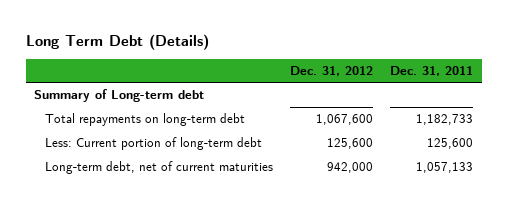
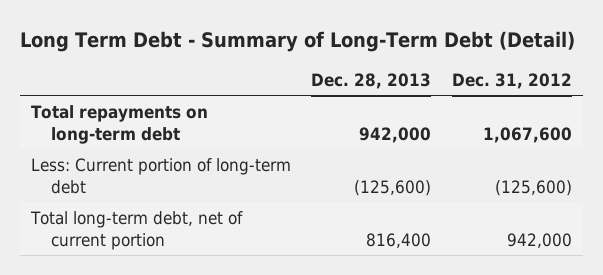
- Long Term Debt (Details)
+ Long Term Debt - Summary of Long-Term Debt (Detail)
- | Dec. 31, 2012 | Dec. 31, 2011
+ | Dec. 28, 2013 | Dec. 31, 2012
- Summary of Long-term debt
- Less: Current portion of long-term debt | 125,600 | 125,600
- Long-term debt, net of current maturities | 942,000 | 1,057,133
+ Less: Current portion of long-term debt | (125,600) | (125,600)
+ Total long-term debt, net of current portion | 816,400 | 942,000

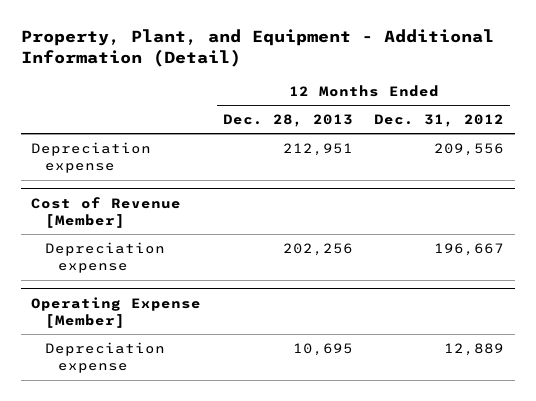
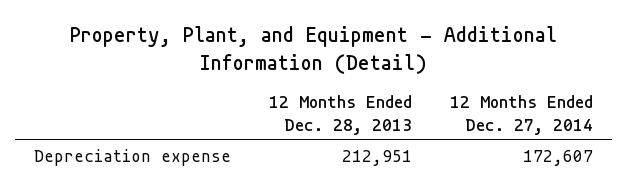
- | 12 Months Ended Dec. 28, 2013 | 12 Months Ended Dec. 31, 2012
+ | 12 Months Ended Dec. 28, 2013 | 12 Months Ended Dec. 27, 2014
- Cost of Revenue [Member]
- Depreciation expense | 202,256 | 196,667
- Operating Expense [Member]
- Depreciation expense | 10,695 | 12,889

